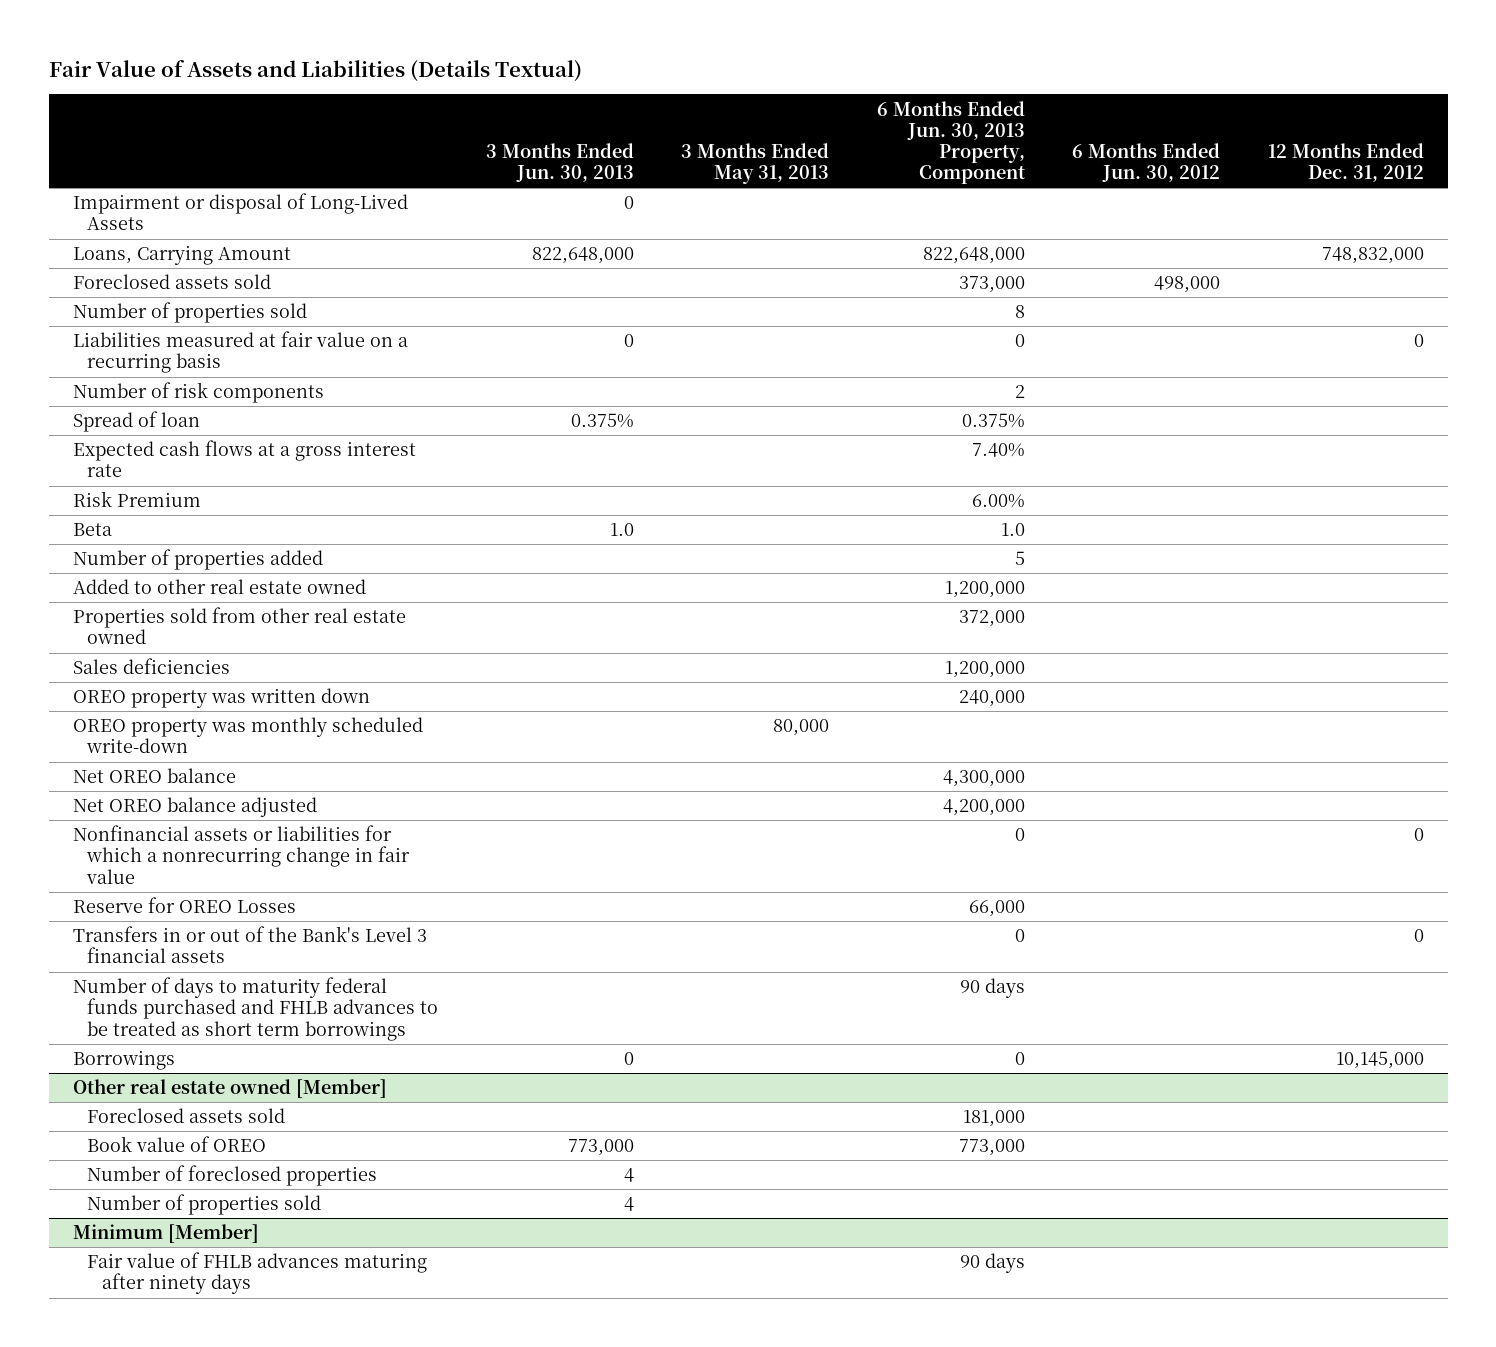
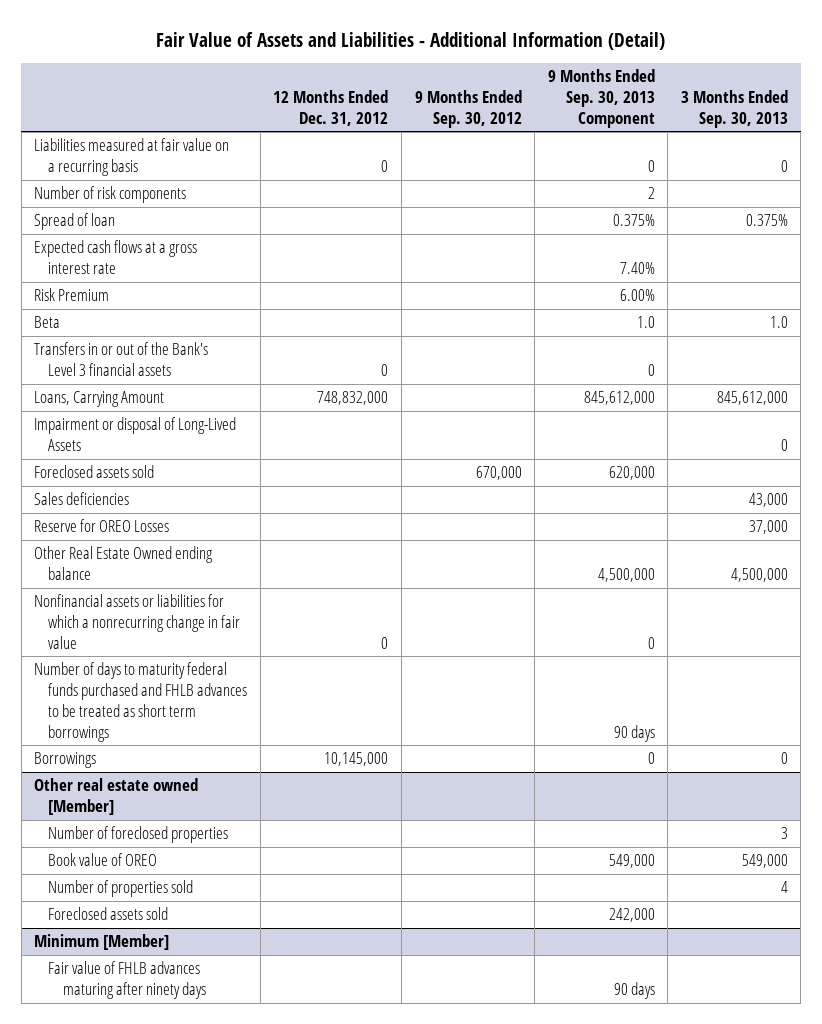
- Fair Value of Assets and Liabilities (Details Textual)
+ Fair Value of Assets and Liabilities - Additional Information (Detail)
- | 3 Months Ended Jun. 30, 2013 | 3 Months Ended May 31, 2013 | 6 Months Ended Jun. 30, 2013 Property, Component | 6 Months Ended Jun. 30, 2012 | 12 Months Ended Dec. 31, 2012
+ | 12 Months Ended Dec. 31, 2012 | 9 Months Ended Sep. 30, 2012 | 9 Months Ended Sep. 30, 2013 Component | 3 Months Ended Sep. 30, 2013
- Number of properties sold | | | 8 | |
- Number of properties added | | | 5 | |
- Added to other real estate owned | | | 1,200,000 | |
- Properties sold from other real estate owned | | | 372,000 | |
moved up: Transfers in or out of the Bank's Level 3 financial assets | 0 | | 0 |
moved down: Loans, Carrying Amount | 748,832,000 | | 845,612,000 | 845,612,000
moved down: Impairment or disposal of Long-Lived Assets | | | | 0
moved down: Foreclosed assets sold | | 670,000 | 620,000 |
- OREO property was written down | | | 240,000 | |
- OREO property was monthly scheduled write-down | | 80,000 | | |
- Net OREO balance | | | 4,300,000 | |
- Net OREO balance adjusted | | | 4,200,000 | |
+ Other Real Estate Owned ending balance | | | 4,500,000 | 4,500,000
moved down: Nonfinancial assets or liabilities for which a nonrecurring change in fair value | 0 | | 0 |
@ Other real estate owned [Member]
moved down: Book value of OREO | | | 549,000 | 549,000
moved down: Foreclosed assets sold | | | 242,000 |

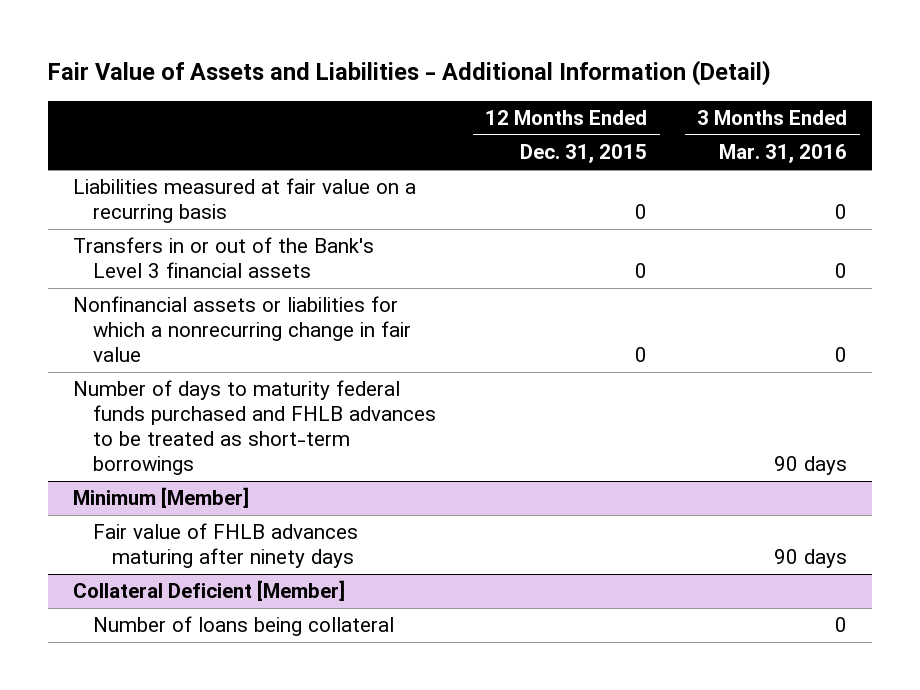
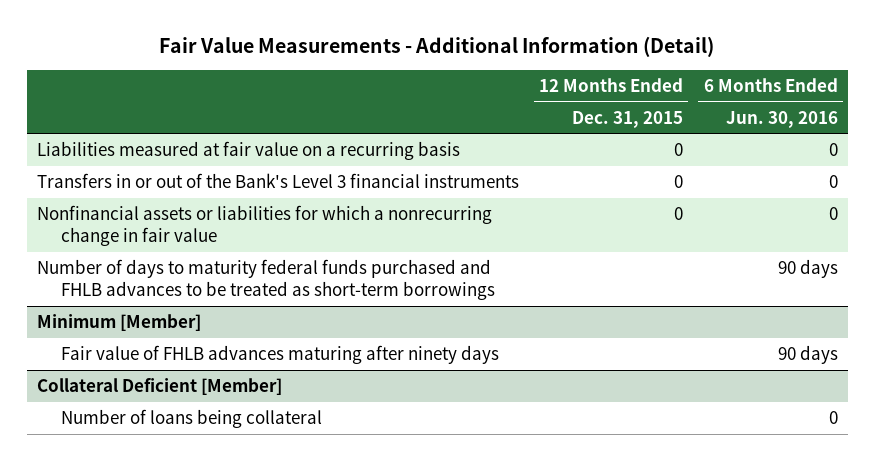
- Fair Value of Assets and Liabilities - Additional Information (Detail)
+ Fair Value Measurements - Additional Information (Detail)
- | 12 Months Ended Dec. 31, 2015 | 3 Months Ended Mar. 31, 2016
+ | 12 Months Ended Dec. 31, 2015 | 6 Months Ended Jun. 30, 2016
- Transfers in or out of the Bank's Level 3 financial assets | 0 | 0
+ Transfers in or out of the Bank's Level 3 financial instruments | 0 | 0

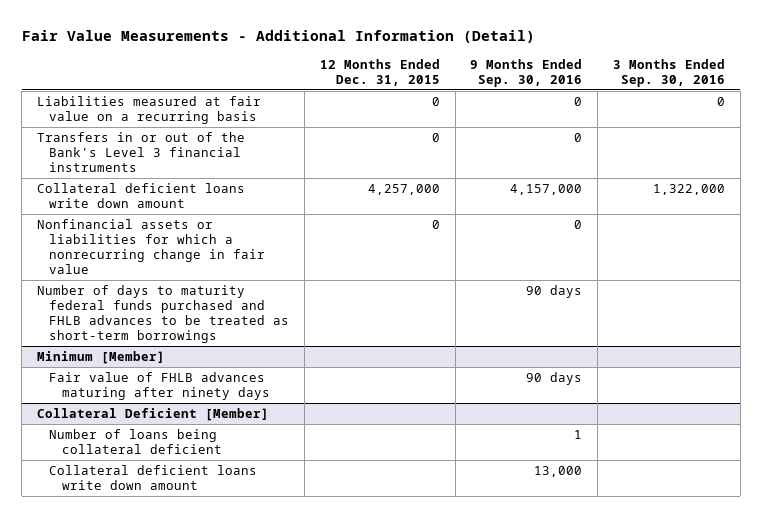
- | 12 Months Ended Dec. 31, 2015 | 6 Months Ended Jun. 30, 2016
+ | 12 Months Ended Dec. 31, 2015 | 9 Months Ended Sep. 30, 2016 | 3 Months Ended Sep. 30, 2016
+ Collateral deficient loans write down amount | 4,257,000 | 4,157,000 | 1,322,000
@ Collateral Deficient [Member]
- Number of loans being collateral | | 0
+ Number of loans being collateral deficient | | 1 |
+ Collateral deficient loans write down amount | | 13,000 |

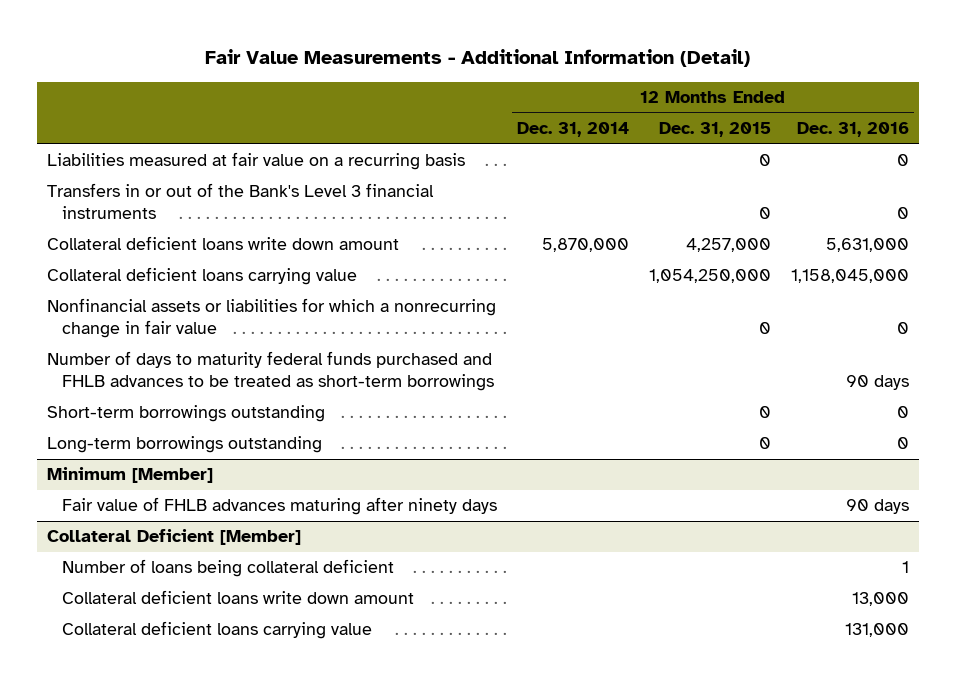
- | 12 Months Ended Dec. 31, 2015 | 9 Months Ended Sep. 30, 2016 | 3 Months Ended Sep. 30, 2016
+ | 12 Months Ended Dec. 31, 2014 | 12 Months Ended Dec. 31, 2015 | 12 Months Ended Dec. 31, 2016
+ Collateral deficient loans carrying value | | 1,054,250,000 | 1,158,045,000
+ Short-term borrowings outstanding | | 0 | 0
+ Long-term borrowings outstanding | | 0 | 0
@ Collateral Deficient [Member]
+ Collateral deficient loans carrying value | | | 131,000

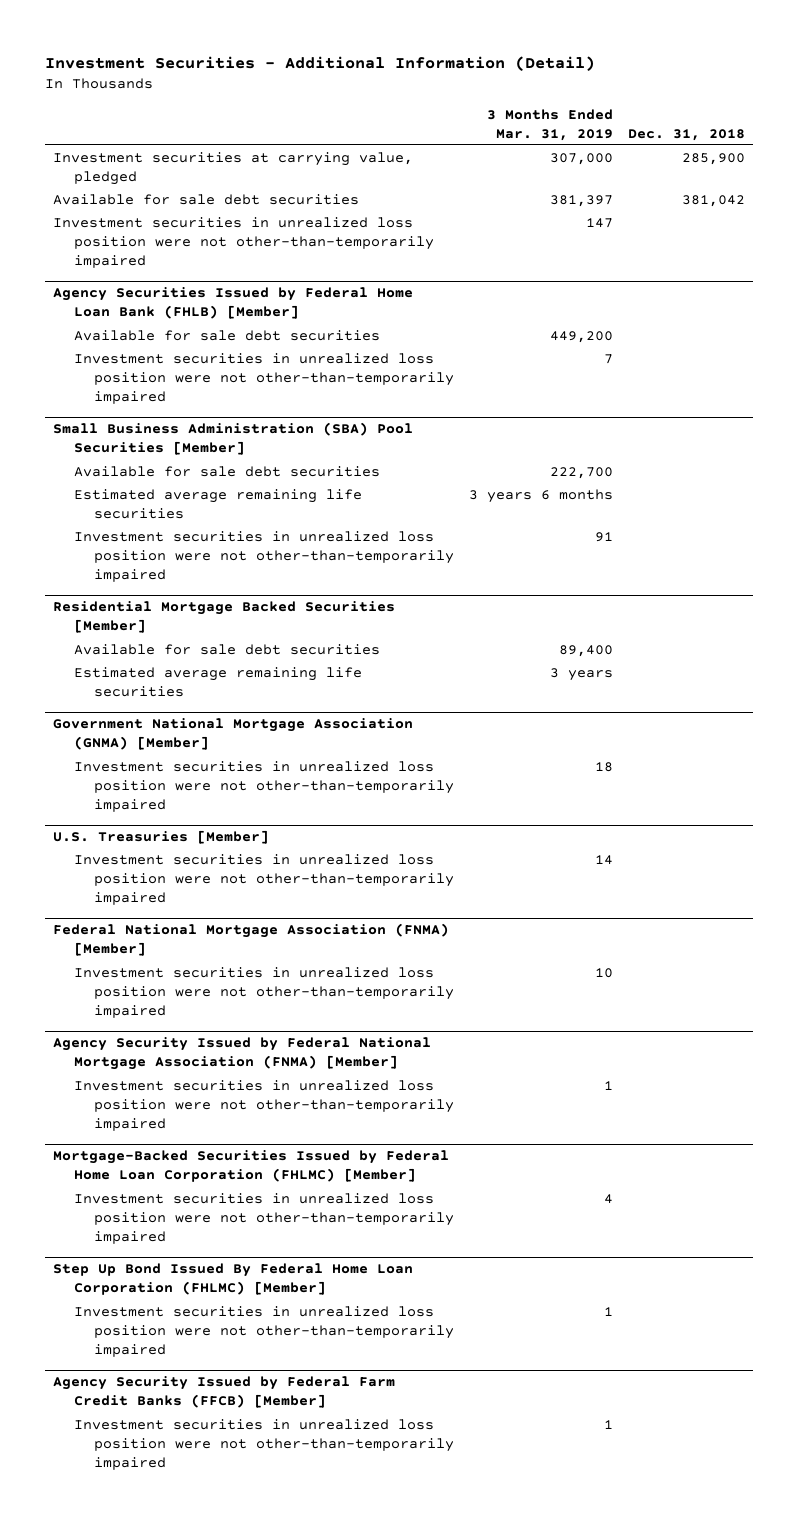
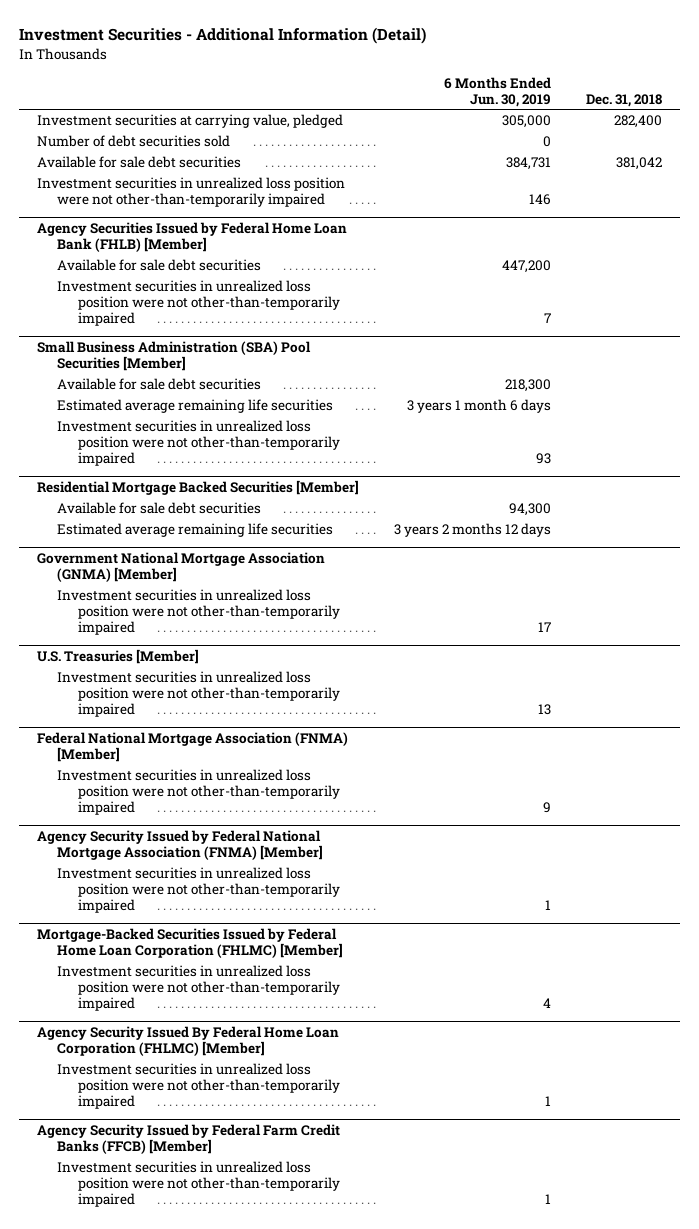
- | 3 Months Ended Mar. 31, 2019 | Dec. 31, 2018
+ | 6 Months Ended Jun. 30, 2019 | Dec. 31, 2018
- Investment securities at carrying value, pledged | 307,000 | 285,900
+ Investment securities at carrying value, pledged | 305,000 | 282,400
+ Number of debt securities sold | 0 |
- Step Up Bond Issued By Federal Home Loan Corporation (FHLMC) [Member]
- Investment securities in unrealized loss position were not other-than-temporarily impaired | 1 |
+ Agency Security Issued By Federal Home Loan Corporation (FHLMC) [Member]
+ Investment securities in unrealized loss position were not other-than-temporarily impaired | 1 |

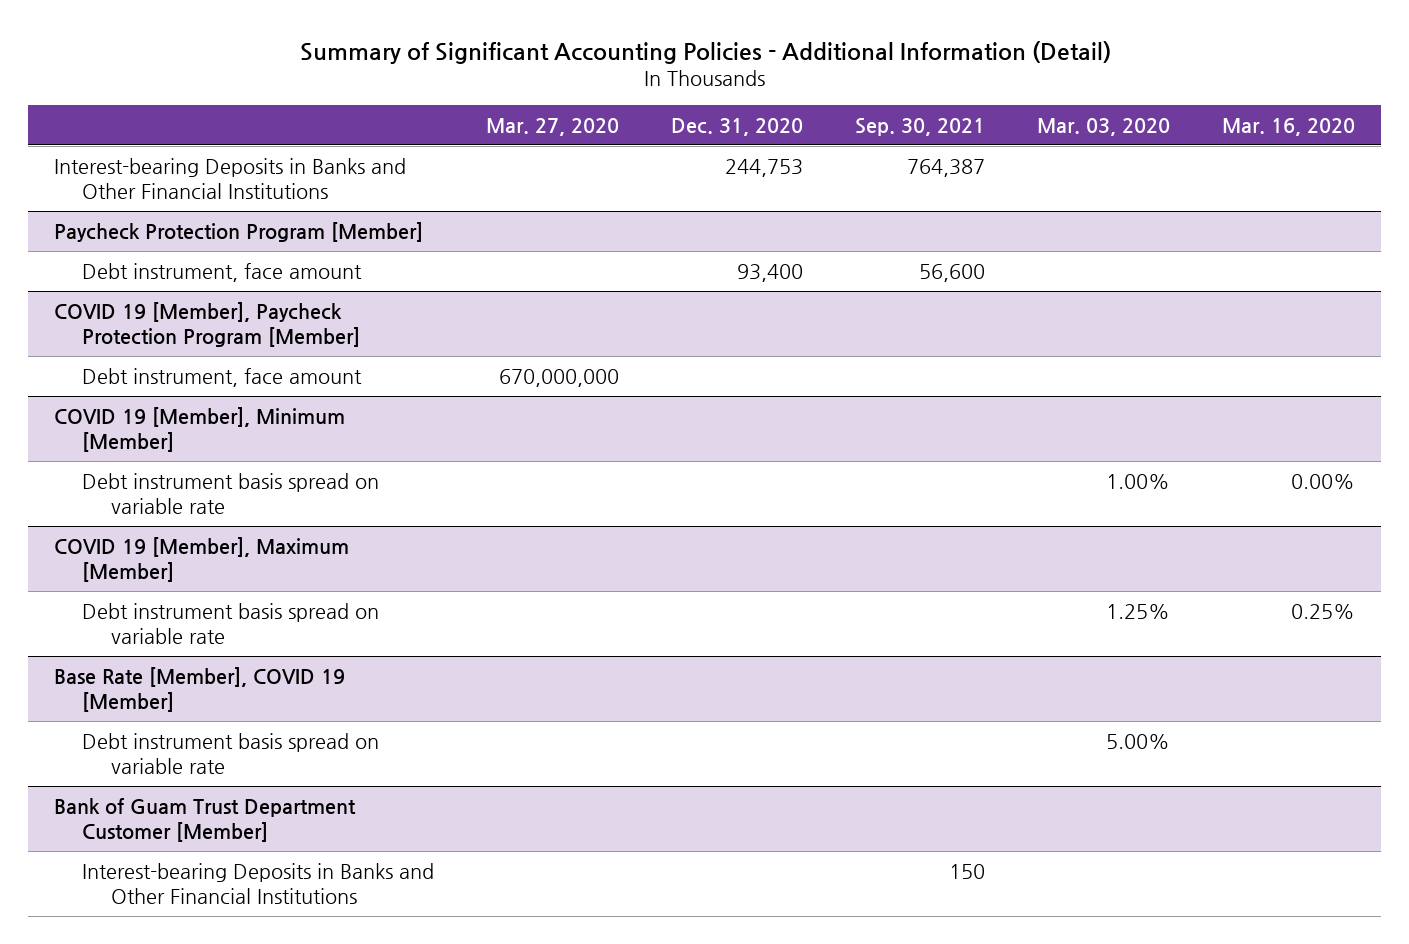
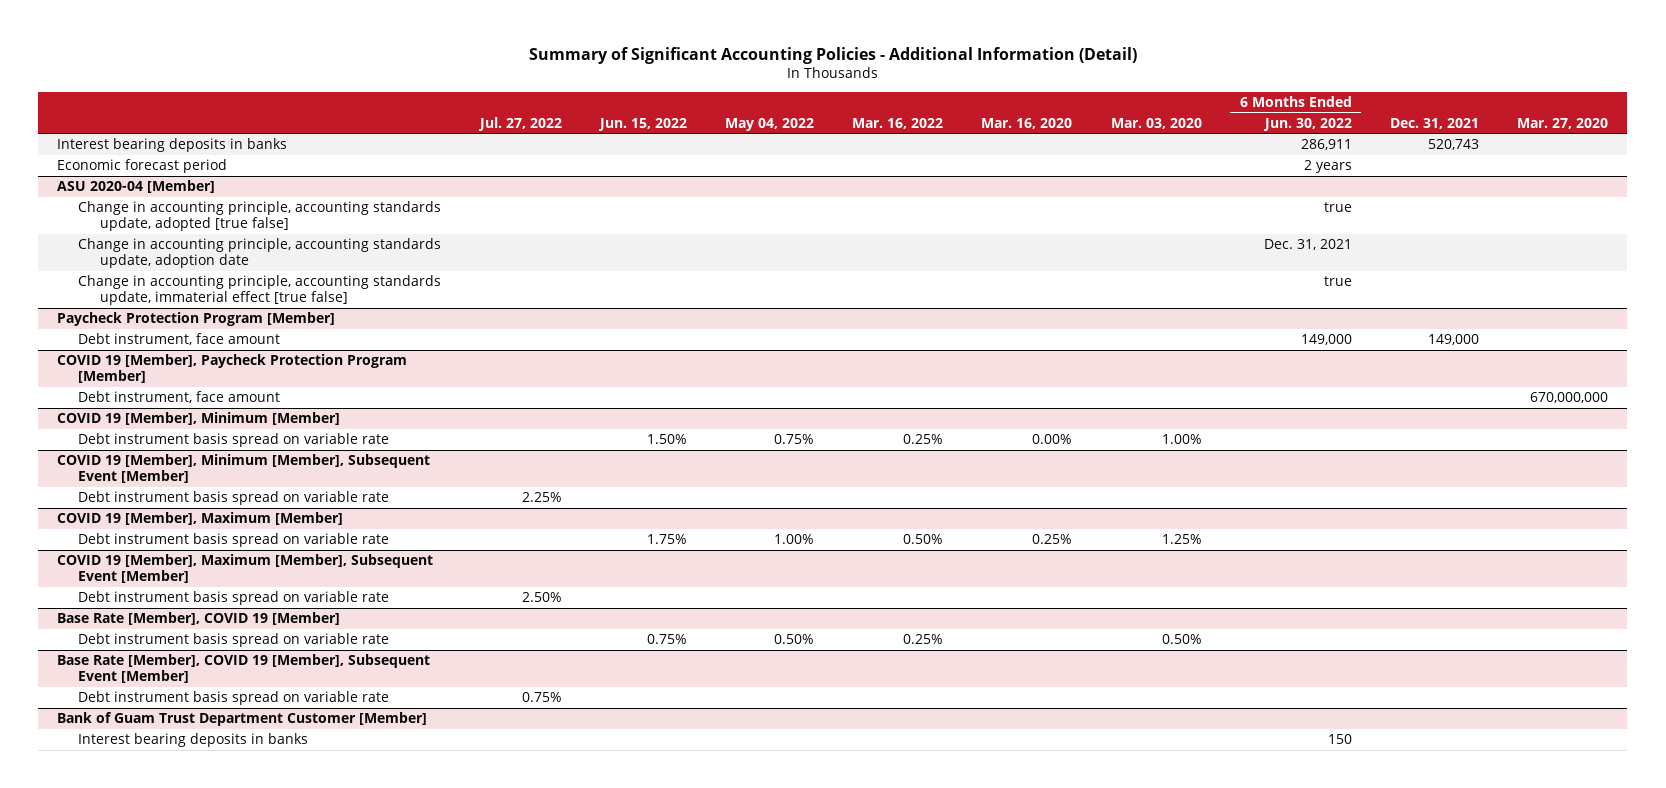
- | Mar. 27, 2020 | Dec. 31, 2020 | Sep. 30, 2021 | Mar. 03, 2020 | Mar. 16, 2020
+ | Jul. 27, 2022 | Jun. 15, 2022 | May 04, 2022 | Mar. 16, 2022 | Mar. 16, 2020 | Mar. 03, 2020 | 6 Months Ended Jun. 30, 2022 | Dec. 31, 2021 | Mar. 27, 2020
- Interest-bearing Deposits in Banks and Other Financial Institutions | | 244,753 | 764,387 | |
+ Interest bearing deposits in banks | | | | | | | 286,911 | 520,743 |
+ Economic forecast period | | | | | | | 2 years | |
+ ASU 2020-04 [Member]
+ Change in accounting principle, accounting standards update, adopted [true false] | | | | | | | true | |
+ Change in accounting principle, accounting standards update, adoption date | | | | | | | Dec. 31, 2021 | |
+ Change in accounting principle, accounting standards update, immaterial effect [true false] | | | | | | | true | |
+ COVID 19 [Member], Minimum [Member], Subsequent Event [Member]
+ Debt instrument basis spread on variable rate | 2.25% | | | | | | | |
+ COVID 19 [Member], Maximum [Member], Subsequent Event [Member]
+ Debt instrument basis spread on variable rate | 2.50% | | | | | | | |
@ Base Rate [Member], COVID 19 [Member]
- Debt instrument basis spread on variable rate | | | | 5.00% |
+ Debt instrument basis spread on variable rate | | 0.75% | 0.50% | 0.25% | | 0.50% | | |
+ Base Rate [Member], COVID 19 [Member], Subsequent Event [Member]
+ Debt instrument basis spread on variable rate | 0.75% | | | | | | | |
@ Bank of Guam Trust Department Customer [Member]
- Interest-bearing Deposits in Banks and Other Financial Institutions | | | 150 | |
+ Interest bearing deposits in banks | | | | | | | 150 | |

